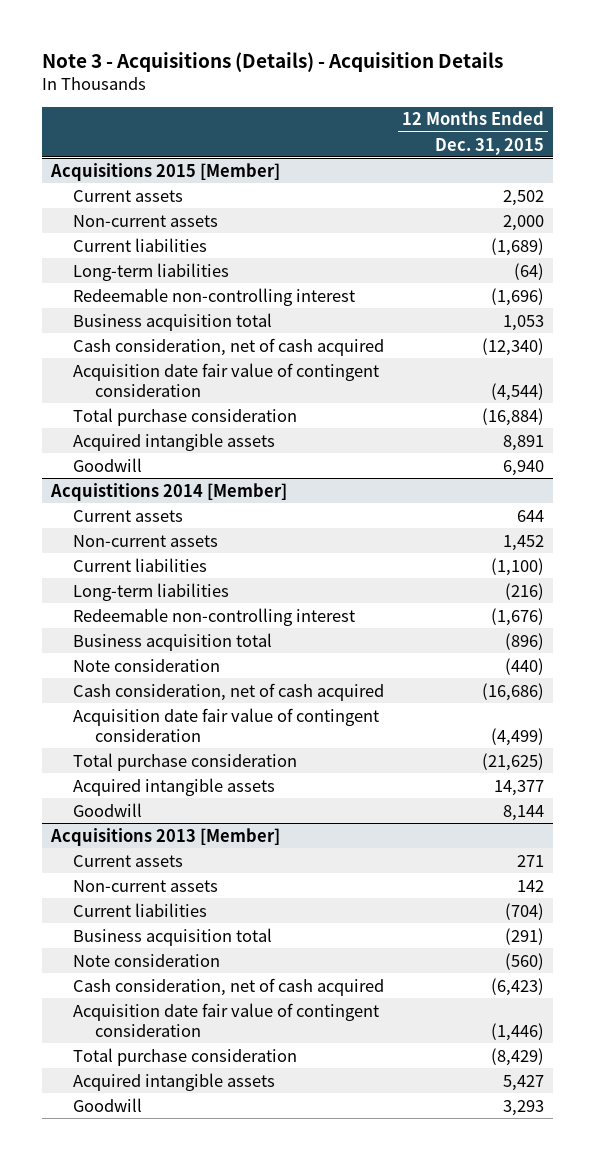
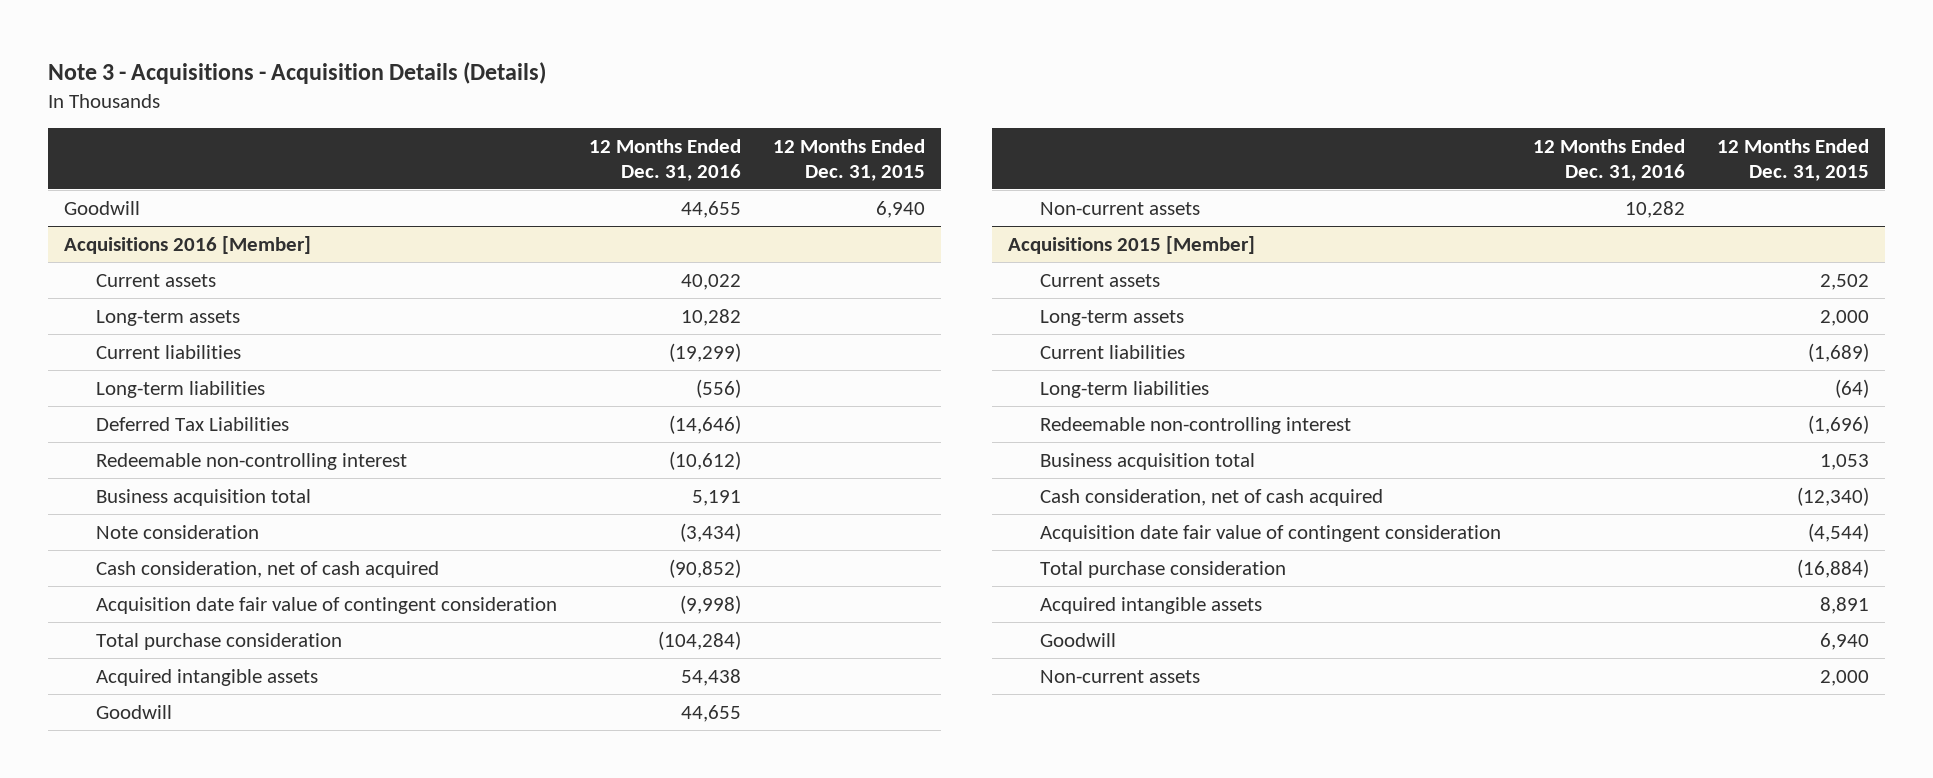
- Note 3 - Acquisitions (Details) - Acquisition Details
+ Note 3 - Acquisitions - Acquisition Details (Details)
- | 12 Months Ended Dec. 31, 2015
+ | 12 Months Ended Dec. 31, 2016 | 12 Months Ended Dec. 31, 2015
+ Goodwill | 44,655 | 6,940
+ Acquisitions 2016 [Member]
+ Current assets | 40,022 |
+ Long-term assets | 10,282 |
+ Current liabilities | (19,299) |
+ Long-term liabilities | (556) |
+ Deferred Tax Liabilities | (14,646) |
+ Redeemable non-controlling interest | (10,612) |
+ Business acquisition total | 5,191 |
+ Note consideration | (3,434) |
+ Cash consideration, net of cash acquired | (90,852) |
+ Acquisition date fair value of contingent consideration | (9,998) |
+ Total purchase consideration | (104,284) |
+ Acquired intangible assets | 54,438 |
+ Goodwill | 44,655 |
+ Non-current assets | 10,282 |
@ Acquisitions 2015 [Member]
+ Long-term assets | | 2,000
- Acquistitions 2014 [Member]
- Current assets | 644
- Non-current assets | 1,452
- Current liabilities | (1,100)
- Long-term liabilities | (216)
- Redeemable non-controlling interest | (1,676)
- Business acquisition total | (896)
- Note consideration | (440)
- Cash consideration, net of cash acquired | (16,686)
- Acquisition date fair value of contingent consideration | (4,499)
- Total purchase consideration | (21,625)
- Acquired intangible assets | 14,377
- Goodwill | 8,144
- Acquisitions 2013 [Member]
- Current assets | 271
- Non-current assets | 142
- Current liabilities | (704)
- Business acquisition total | (291)
- Note consideration | (560)
- Cash consideration, net of cash acquired | (6,423)
- Acquisition date fair value of contingent consideration | (1,446)
- Total purchase consideration | (8,429)
- Acquired intangible assets | 5,427
- Goodwill | 3,293
@ Acquisitions 2015 [Member]
moved down: Non-current assets | | 2,000

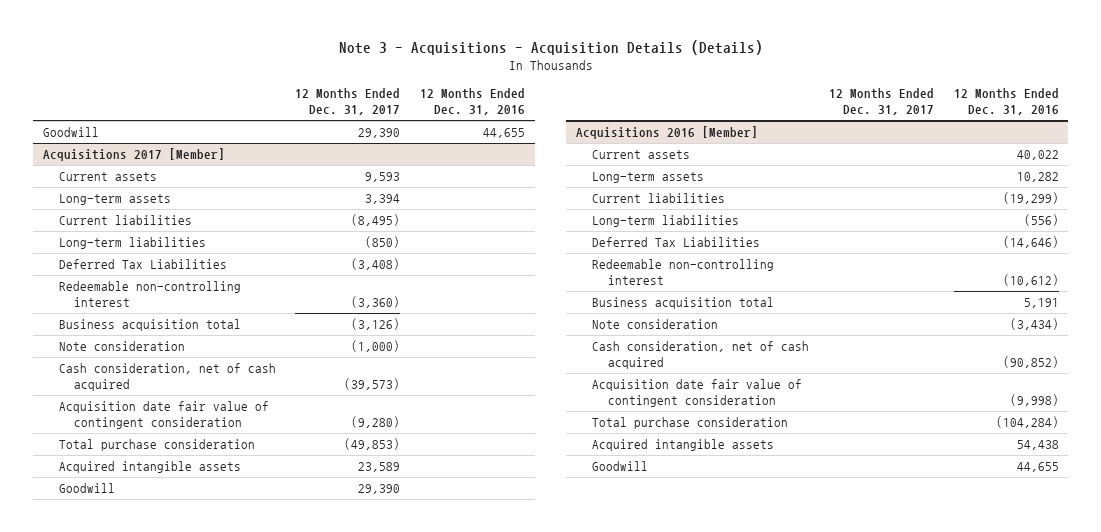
- | 12 Months Ended Dec. 31, 2016 | 12 Months Ended Dec. 31, 2015
+ | 12 Months Ended Dec. 31, 2017 | 12 Months Ended Dec. 31, 2016
+ Acquisitions 2017 [Member]
+ Current assets | 9,593 |
+ Long-term assets | 3,394 |
+ Current liabilities | (8,495) |
+ Long-term liabilities | (850) |
+ Deferred Tax Liabilities | (3,408) |
+ Redeemable non-controlling interest | (3,360) |
+ Business acquisition total | (3,126) |
+ Note consideration | (1,000) |
+ Cash consideration, net of cash acquired | (39,573) |
+ Acquisition date fair value of contingent consideration | (9,280) |
+ Total purchase consideration | (49,853) |
+ Acquired intangible assets | 23,589 |
+ Goodwill | 29,390 |
@ Acquisitions 2016 [Member]
- Non-current assets | 10,282 |
- Acquisitions 2015 [Member]
- Current assets | | 2,502
- Long-term assets | | 2,000
- Current liabilities | | (1,689)
- Long-term liabilities | | (64)
- Redeemable non-controlling interest | | (1,696)
- Business acquisition total | | 1,053
- Cash consideration, net of cash acquired | | (12,340)
- Acquisition date fair value of contingent consideration | | (4,544)
- Total purchase consideration | | (16,884)
- Acquired intangible assets | | 8,891
- Goodwill | | 6,940
- Non-current assets | | 2,000

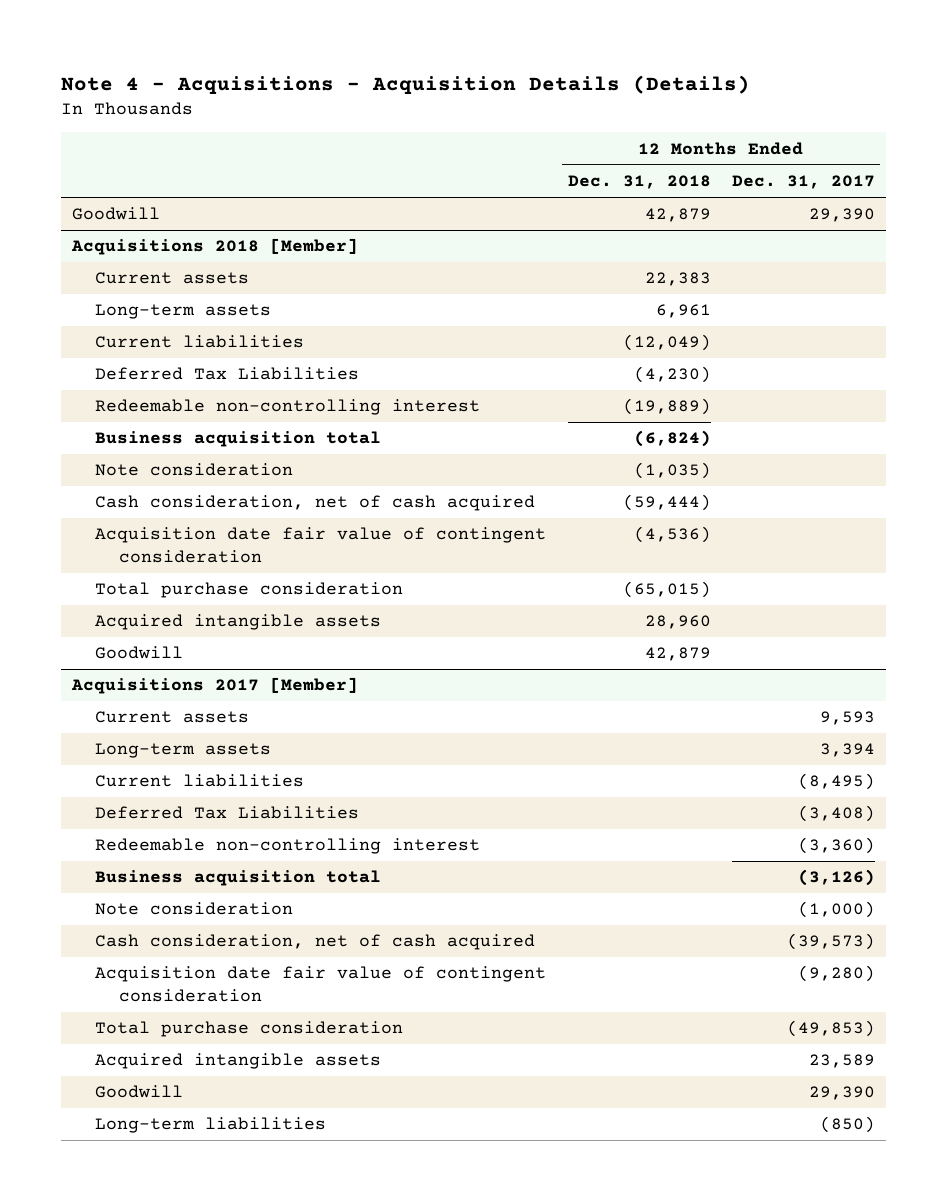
- Note 3 - Acquisitions - Acquisition Details (Details)
+ Note 4 - Acquisitions - Acquisition Details (Details)
- | 12 Months Ended Dec. 31, 2017 | 12 Months Ended Dec. 31, 2016
+ | 12 Months Ended Dec. 31, 2018 | 12 Months Ended Dec. 31, 2017
+ Acquisitions 2018 [Member]
+ Current assets | 22,383 |
+ Long-term assets | 6,961 |
+ Current liabilities | (12,049) |
+ Deferred Tax Liabilities | (4,230) |
+ Redeemable non-controlling interest | (19,889) |
+ Business acquisition total | (6,824) |
+ Note consideration | (1,035) |
+ Cash consideration, net of cash acquired | (59,444) |
+ Acquisition date fair value of contingent consideration | (4,536) |
+ Total purchase consideration | (65,015) |
+ Acquired intangible assets | 28,960 |
+ Goodwill | 42,879 |
- Acquisitions 2016 [Member]
- Current assets | | 40,022
- Long-term assets | | 10,282
- Current liabilities | | (19,299)
- Long-term liabilities | | (556)
- Deferred Tax Liabilities | | (14,646)
- Redeemable non-controlling interest | | (10,612)
- Business acquisition total | | 5,191
- Note consideration | | (3,434)
- Cash consideration, net of cash acquired | | (90,852)
- Acquisition date fair value of contingent consideration | | (9,998)
- Total purchase consideration | | (104,284)
- Acquired intangible assets | | 54,438
- Goodwill | | 44,655
@ Acquisitions 2017 [Member]
moved down: Long-term liabilities | | (850)

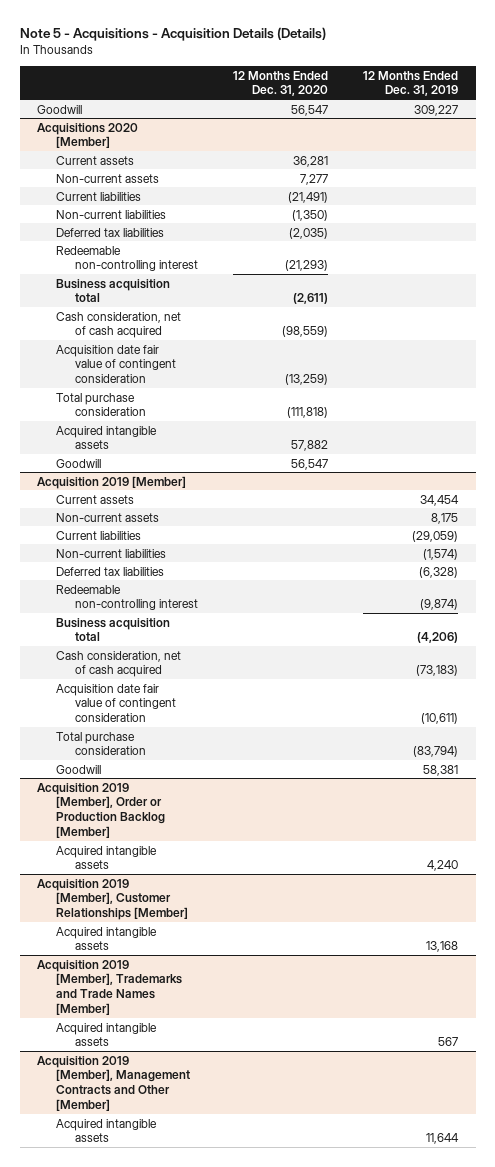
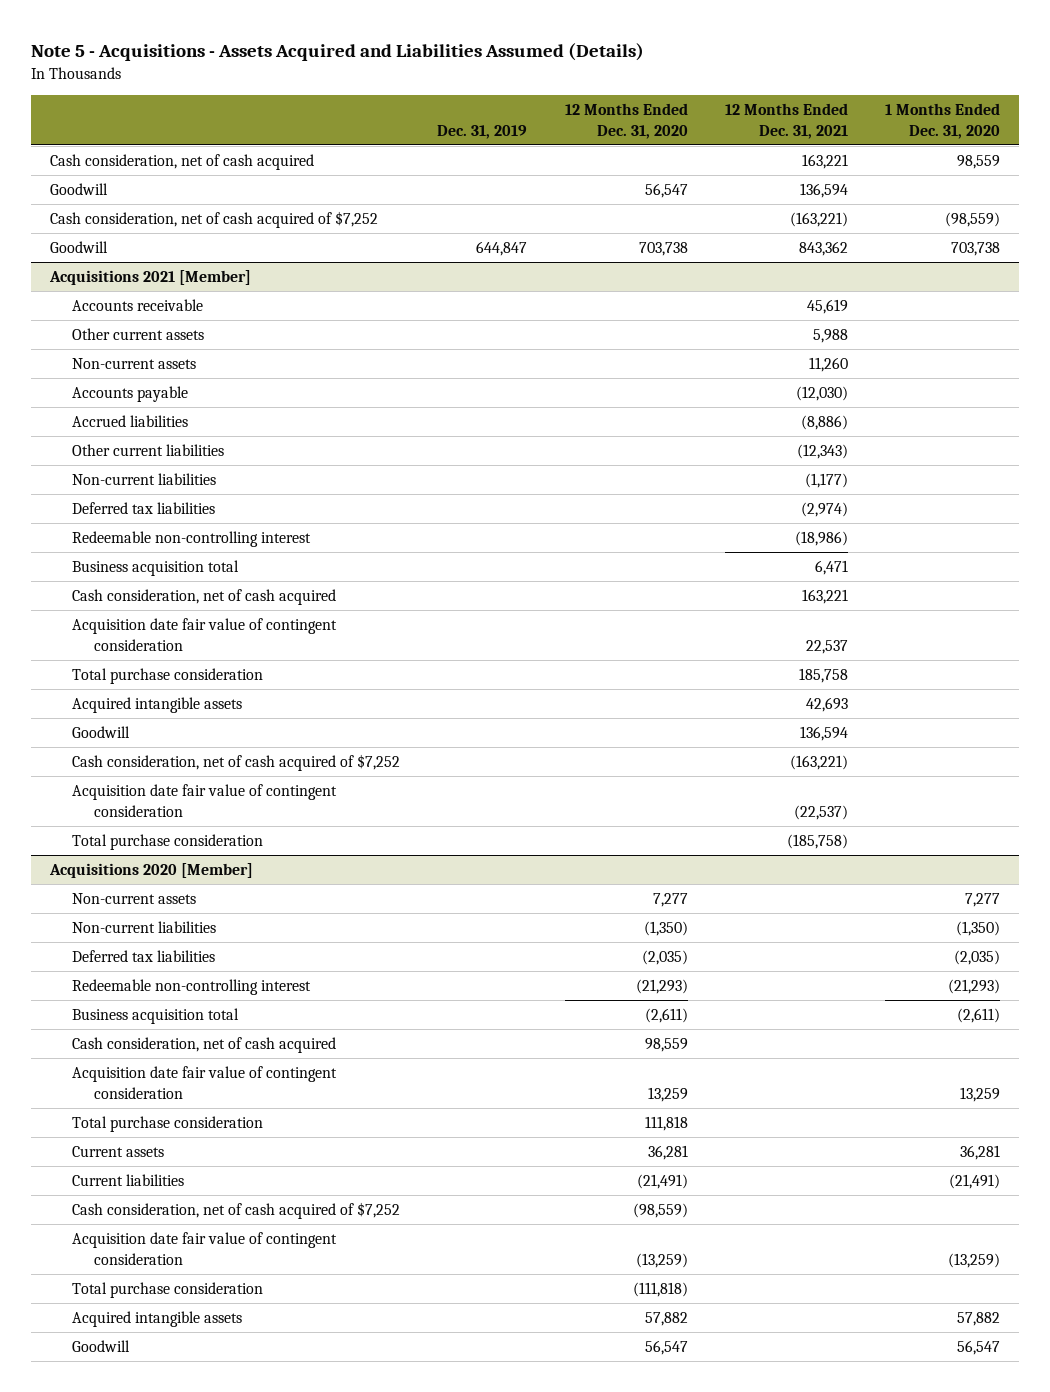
- Note 5 - Acquisitions - Acquisition Details (Details)
+ Note 5 - Acquisitions - Assets Acquired and Liabilities Assumed (Details)
- | 12 Months Ended Dec. 31, 2020 | 12 Months Ended Dec. 31, 2019
+ | Dec. 31, 2019 | 12 Months Ended Dec. 31, 2020 | 12 Months Ended Dec. 31, 2021 | 1 Months Ended Dec. 31, 2020
+ Cash consideration, net of cash acquired | | | 163,221 | 98,559
+ Cash consideration, net of cash acquired of $7,252 | | | (163,221) | (98,559)
+ Goodwill | 644,847 | 703,738 | 843,362 | 703,738
+ Acquisitions 2021 [Member]
+ Accounts receivable | | | 45,619 |
+ Other current assets | | | 5,988 |
+ Non-current assets | | | 11,260 |
+ Accounts payable | | | (12,030) |
+ Accrued liabilities | | | (8,886) |
+ Other current liabilities | | | (12,343) |
+ Non-current liabilities | | | (1,177) |
+ Deferred tax liabilities | | | (2,974) |
+ Redeemable non-controlling interest | | | (18,986) |
+ Business acquisition total | | | 6,471 |
+ Cash consideration, net of cash acquired | | | 163,221 |
+ Acquisition date fair value of contingent consideration | | | 22,537 |
+ Total purchase consideration | | | 185,758 |
+ Acquired intangible assets | | | 42,693 |
+ Goodwill | | | 136,594 |
+ Cash consideration, net of cash acquired of $7,252 | | | (163,221) |
+ Acquisition date fair value of contingent consideration | | | (22,537) |
+ Total purchase consideration | | | (185,758) |
@ Acquisitions 2020 [Member]
- Cash consideration, net of cash acquired | (98,559) |
+ Cash consideration, net of cash acquired | | 98,559 | |
+ Acquisition date fair value of contingent consideration | | 13,259 | | 13,259
+ Total purchase consideration | | 111,818 | |
moved down: Current assets | | 36,281 | | 36,281
moved down: Current liabilities | | (21,491) | | (21,491)
+ Cash consideration, net of cash acquired of $7,252 | | (98,559) | |
- Acquisition 2019 [Member]
- Current assets | | 34,454
- Non-current assets | | 8,175
- Current liabilities | | (29,059)
- Non-current liabilities | | (1,574)
- Deferred tax liabilities | | (6,328)
- Redeemable non-controlling interest | | (9,874)
- Business acquisition total | | (4,206)
- Cash consideration, net of cash acquired | | (73,183)
- Acquisition date fair value of contingent consideration | | (10,611)
- Total purchase consideration | | (83,794)
- Goodwill | | 58,381
- Acquisition 2019 [Member], Order or Production Backlog [Member]
- Acquired intangible assets | | 4,240
- Acquisition 2019 [Member], Customer Relationships [Member]
- Acquired intangible assets | | 13,168
- Acquisition 2019 [Member], Trademarks and Trade Names [Member]
- Acquired intangible assets | | 567
- Acquisition 2019 [Member], Management Contracts and Other [Member]
- Acquired intangible assets | | 11,644

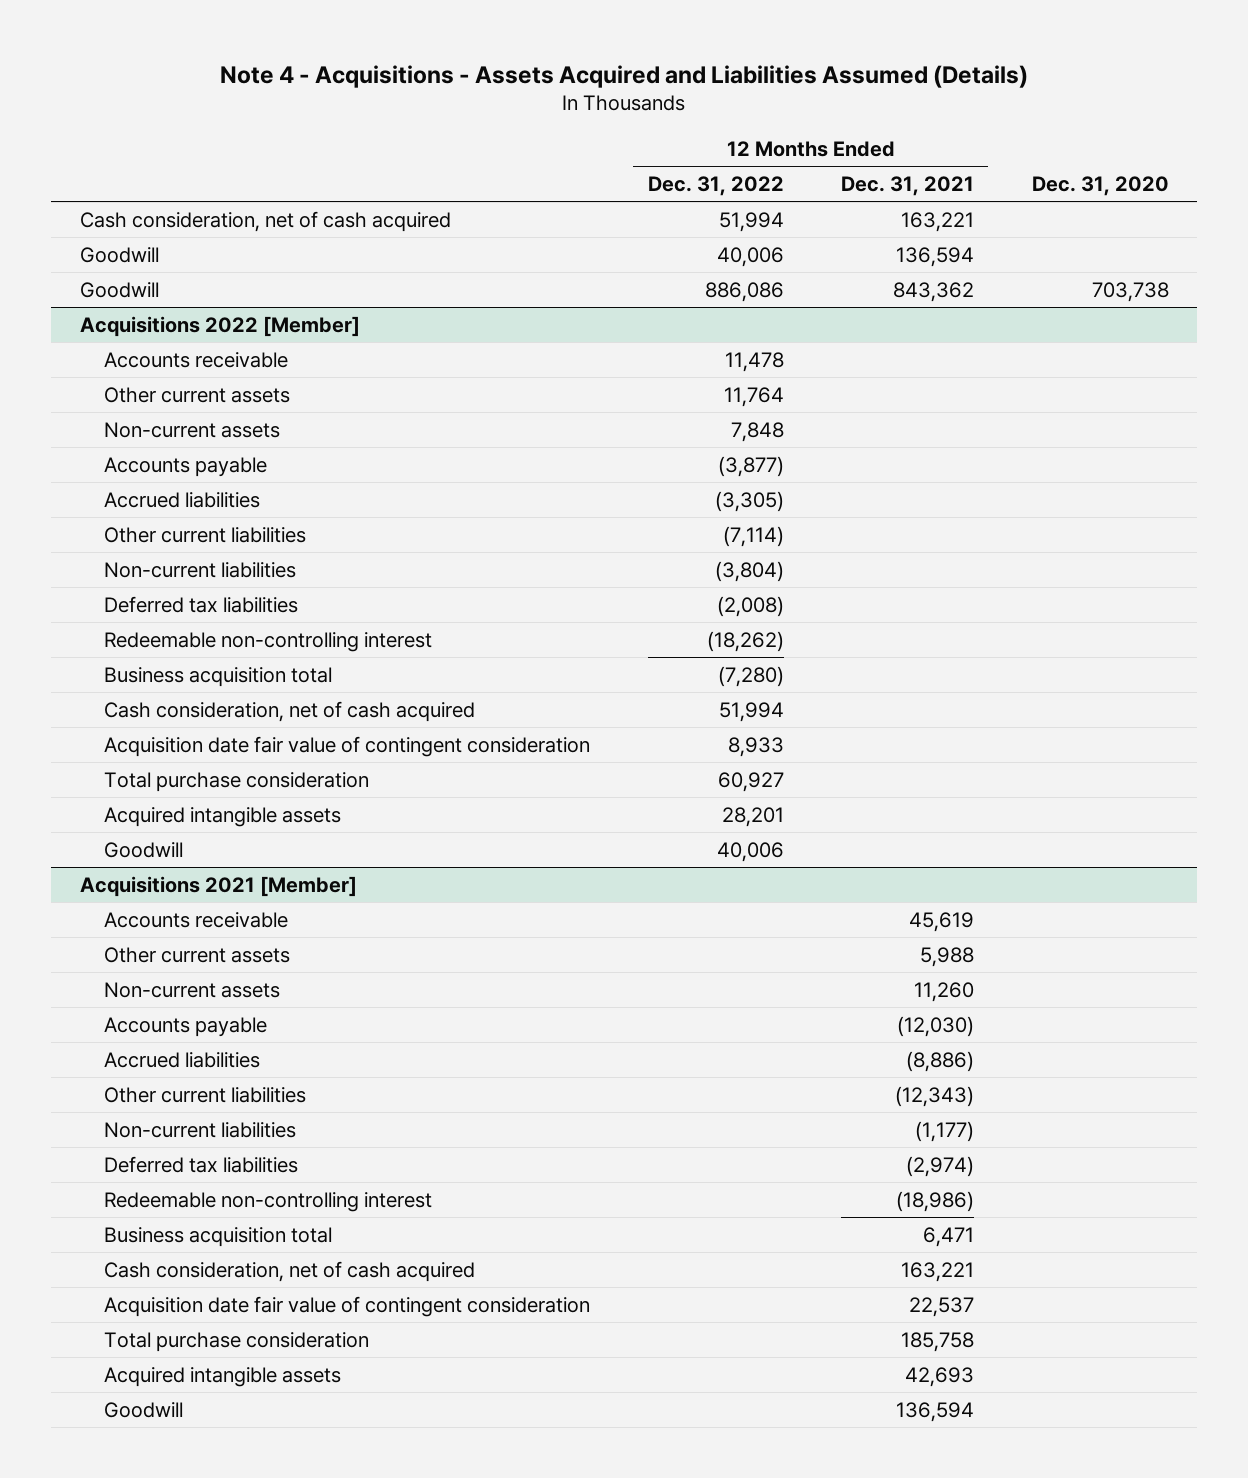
- Note 5 - Acquisitions - Assets Acquired and Liabilities Assumed (Details)
+ Note 4 - Acquisitions - Assets Acquired and Liabilities Assumed (Details)
- | Dec. 31, 2019 | 12 Months Ended Dec. 31, 2020 | 12 Months Ended Dec. 31, 2021 | 1 Months Ended Dec. 31, 2020
+ | 12 Months Ended Dec. 31, 2022 | 12 Months Ended Dec. 31, 2021 | Dec. 31, 2020
- Cash consideration, net of cash acquired of $7,252 | | | (163,221) | (98,559)
+ Acquisitions 2022 [Member]
+ Accounts receivable | 11,478 | |
+ Other current assets | 11,764 | |
+ Non-current assets | 7,848 | |
+ Accounts payable | (3,877) | |
+ Accrued liabilities | (3,305) | |
+ Other current liabilities | (7,114) | |
+ Non-current liabilities | (3,804) | |
+ Deferred tax liabilities | (2,008) | |
+ Redeemable non-controlling interest | (18,262) | |
+ Business acquisition total | (7,280) | |
+ Cash consideration, net of cash acquired | 51,994 | |
+ Acquisition date fair value of contingent consideration | 8,933 | |
+ Total purchase consideration | 60,927 | |
+ Acquired intangible assets | 28,201 | |
+ Goodwill | 40,006 | |
@ Acquisitions 2021 [Member]
- Cash consideration, net of cash acquired of $7,252 | | | (163,221) |
- Acquisition date fair value of contingent consideration | | | (22,537) |
- Total purchase consideration | | | (185,758) |
- Acquisitions 2020 [Member]
- Non-current assets | | 7,277 | | 7,277
- Non-current liabilities | | (1,350) | | (1,350)
- Deferred tax liabilities | | (2,035) | | (2,035)
- Redeemable non-controlling interest | | (21,293) | | (21,293)
- Business acquisition total | | (2,611) | | (2,611)
- Cash consideration, net of cash acquired | | 98,559 | |
- Acquisition date fair value of contingent consideration | | 13,259 | | 13,259
- Total purchase consideration | | 111,818 | |
- Current assets | | 36,281 | | 36,281
- Current liabilities | | (21,491) | | (21,491)
- Cash consideration, net of cash acquired of $7,252 | | (98,559) | |
- Acquisition date fair value of contingent consideration | | (13,259) | | (13,259)
- Total purchase consideration | | (111,818) | |
- Acquired intangible assets | | 57,882 | | 57,882
- Goodwill | | 56,547 | | 56,547

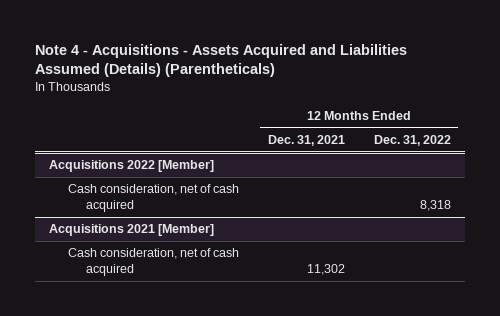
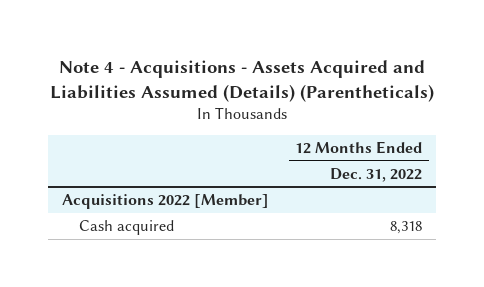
- | 12 Months Ended Dec. 31, 2021 | 12 Months Ended Dec. 31, 2022
+ | 12 Months Ended Dec. 31, 2022
@ Acquisitions 2022 [Member]
- Cash consideration, net of cash acquired | | 8,318
- Acquisitions 2021 [Member]
- Cash consideration, net of cash acquired | 11,302 |
@ Acquisitions 2022 [Member]
+ Cash acquired | 8,318

